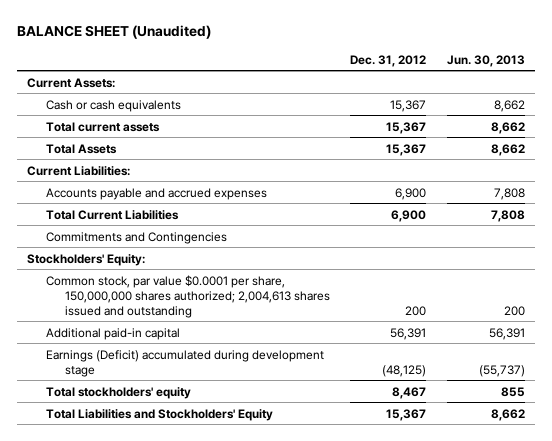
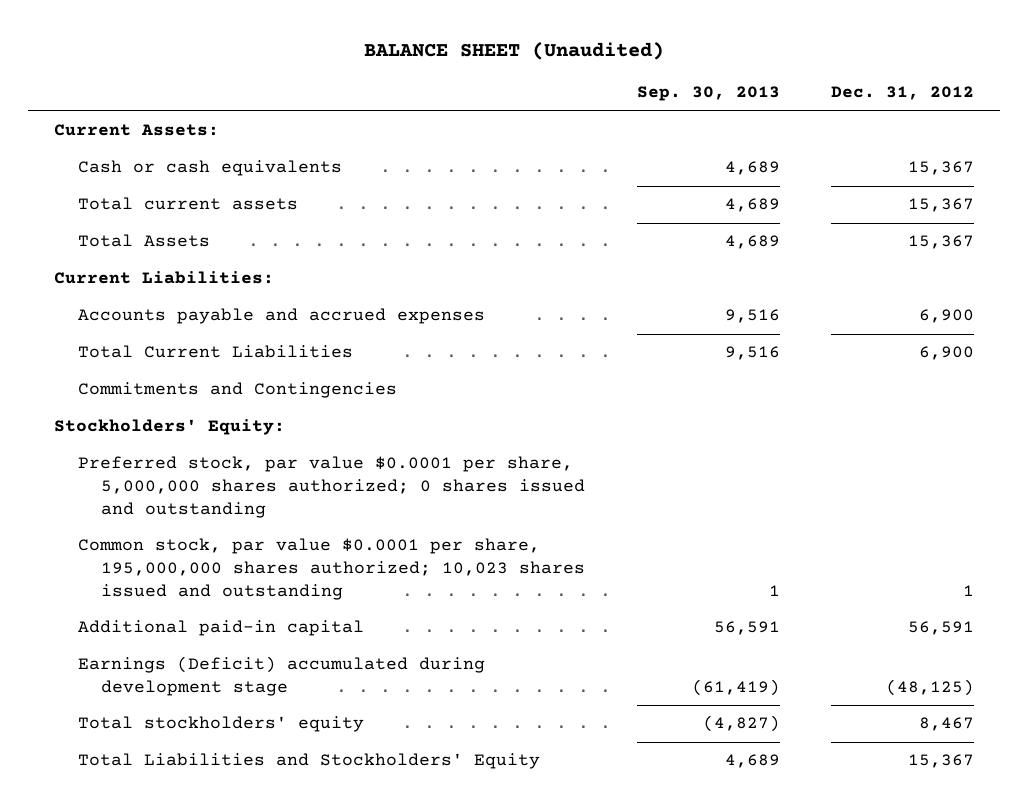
- | Dec. 31, 2012 | Jun. 30, 2013
+ | Sep. 30, 2013 | Dec. 31, 2012
- Common stock, par value $0.0001 per share, 150,000,000 shares authorized; 2,004,613 shares issued and outstanding | 200 | 200
- Additional paid-in capital | 56,391 | 56,391
+ Preferred stock, par value $0.0001 per share, 5,000,000 shares authorized; 0 shares issued and outstanding
+ Common stock, par value $0.0001 per share, 195,000,000 shares authorized; 10,023 shares issued and outstanding | 1 | 1
+ Additional paid-in capital | 56,591 | 56,591

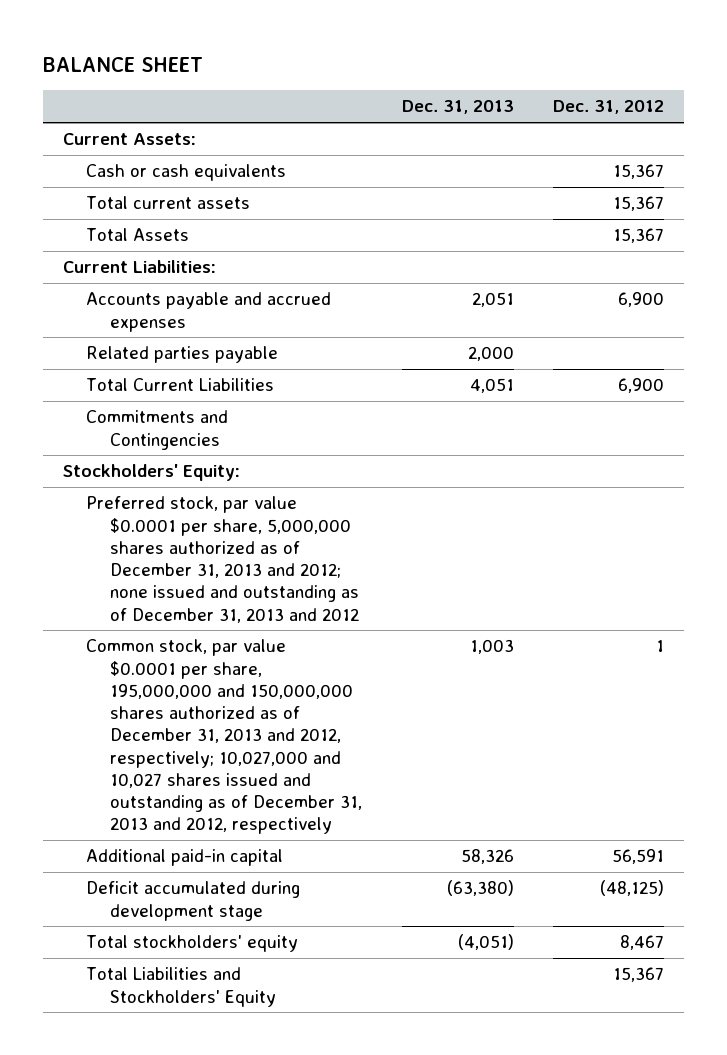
- BALANCE SHEET (Unaudited)
+ BALANCE SHEET
- | Sep. 30, 2013 | Dec. 31, 2012
+ | Dec. 31, 2013 | Dec. 31, 2012
+ Related parties payable | 2,000 |
- Preferred stock, par value $0.0001 per share, 5,000,000 shares authorized; 0 shares issued and outstanding
- Common stock, par value $0.0001 per share, 195,000,000 shares authorized; 10,023 shares issued and outstanding | 1 | 1
+ Preferred stock, par value $0.0001 per share, 5,000,000 shares authorized as of December 31, 2013 and 2012; none issued and outstanding as of December 31, 2013 and 2012
+ Common stock, par value $0.0001 per share, 195,000,000 and 150,000,000 shares authorized as of December 31, 2013 and 2012, respectively; 10,027,000 and 10,027 shares issued and outstanding as of December 31, 2013 and 2012, respectively | 1,003 | 1
- Earnings (Deficit) accumulated during development stage | (61,419) | (48,125)
+ Deficit accumulated during development stage | (63,380) | (48,125)

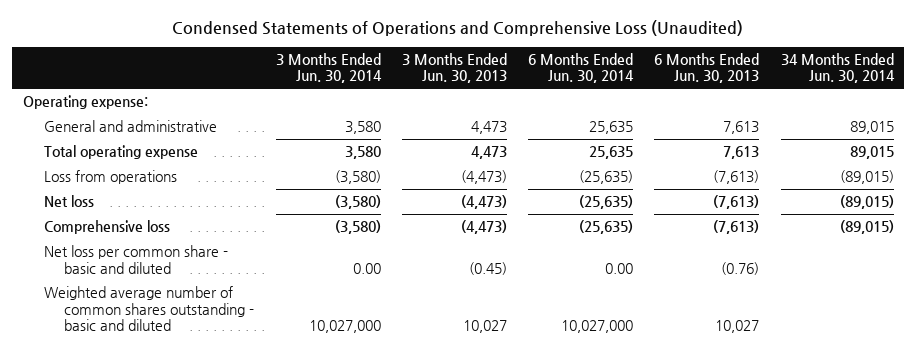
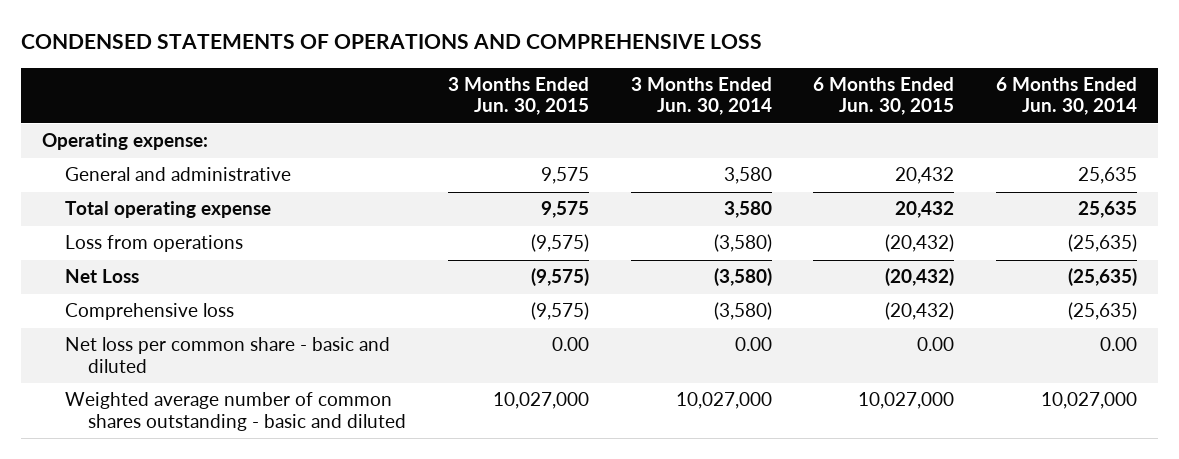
- Condensed Statements of Operations and Comprehensive Loss (Unaudited)
+ CONDENSED STATEMENTS OF OPERATIONS AND COMPREHENSIVE LOSS
- | 3 Months Ended Jun. 30, 2014 | 3 Months Ended Jun. 30, 2013 | 6 Months Ended Jun. 30, 2014 | 6 Months Ended Jun. 30, 2013 | 34 Months Ended Jun. 30, 2014
+ | 3 Months Ended Jun. 30, 2015 | 3 Months Ended Jun. 30, 2014 | 6 Months Ended Jun. 30, 2015 | 6 Months Ended Jun. 30, 2014
- Net loss | (3,580) | (4,473) | (25,635) | (7,613) | (89,015)
+ Net Loss | (9,575) | (3,580) | (20,432) | (25,635)

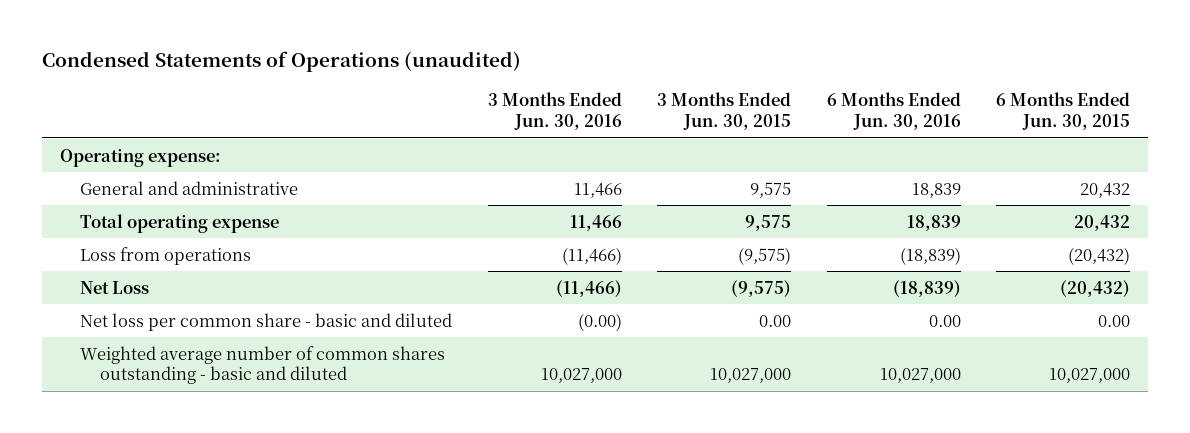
- CONDENSED STATEMENTS OF OPERATIONS AND COMPREHENSIVE LOSS
+ Condensed Statements of Operations (unaudited)
- | 3 Months Ended Jun. 30, 2015 | 3 Months Ended Jun. 30, 2014 | 6 Months Ended Jun. 30, 2015 | 6 Months Ended Jun. 30, 2014
+ | 3 Months Ended Jun. 30, 2016 | 3 Months Ended Jun. 30, 2015 | 6 Months Ended Jun. 30, 2016 | 6 Months Ended Jun. 30, 2015
- Comprehensive loss | (9,575) | (3,580) | (20,432) | (25,635)

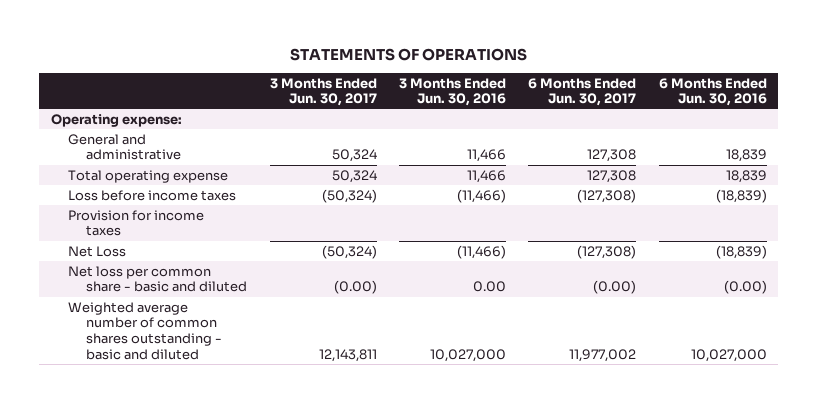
- Condensed Statements of Operations (unaudited)
+ STATEMENTS OF OPERATIONS
- | 3 Months Ended Jun. 30, 2016 | 3 Months Ended Jun. 30, 2015 | 6 Months Ended Jun. 30, 2016 | 6 Months Ended Jun. 30, 2015
+ | 3 Months Ended Jun. 30, 2017 | 3 Months Ended Jun. 30, 2016 | 6 Months Ended Jun. 30, 2017 | 6 Months Ended Jun. 30, 2016
- Loss from operations | (11,466) | (9,575) | (18,839) | (20,432)
+ Loss before income taxes | (50,324) | (11,466) | (127,308) | (18,839)
+ Provision for income taxes
- Net loss per common share - basic and diluted | (0.00) | 0.00 | 0.00 | 0.00
+ Net loss per common share - basic and diluted | (0.00) | 0.00 | (0.00) | (0.00)

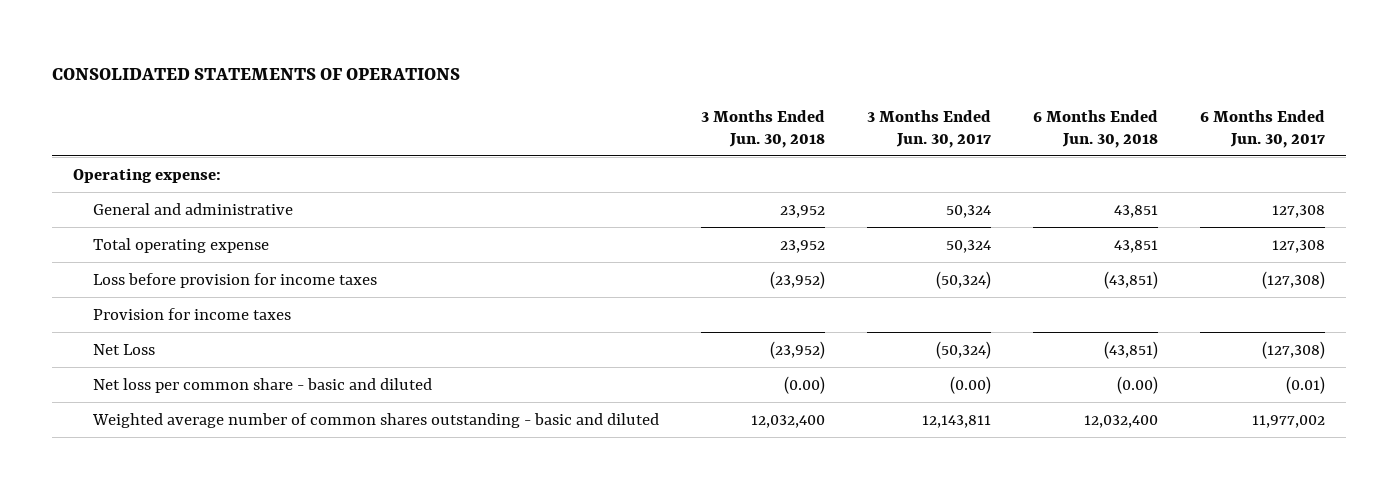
- STATEMENTS OF OPERATIONS
+ CONSOLIDATED STATEMENTS OF OPERATIONS
- | 3 Months Ended Jun. 30, 2017 | 3 Months Ended Jun. 30, 2016 | 6 Months Ended Jun. 30, 2017 | 6 Months Ended Jun. 30, 2016
+ | 3 Months Ended Jun. 30, 2018 | 3 Months Ended Jun. 30, 2017 | 6 Months Ended Jun. 30, 2018 | 6 Months Ended Jun. 30, 2017
- Loss before income taxes | (50,324) | (11,466) | (127,308) | (18,839)
+ Loss before provision for income taxes | (23,952) | (50,324) | (43,851) | (127,308)
- Net loss per common share - basic and diluted | (0.00) | 0.00 | (0.00) | (0.00)
+ Net loss per common share - basic and diluted | (0.00) | (0.00) | (0.00) | (0.01)

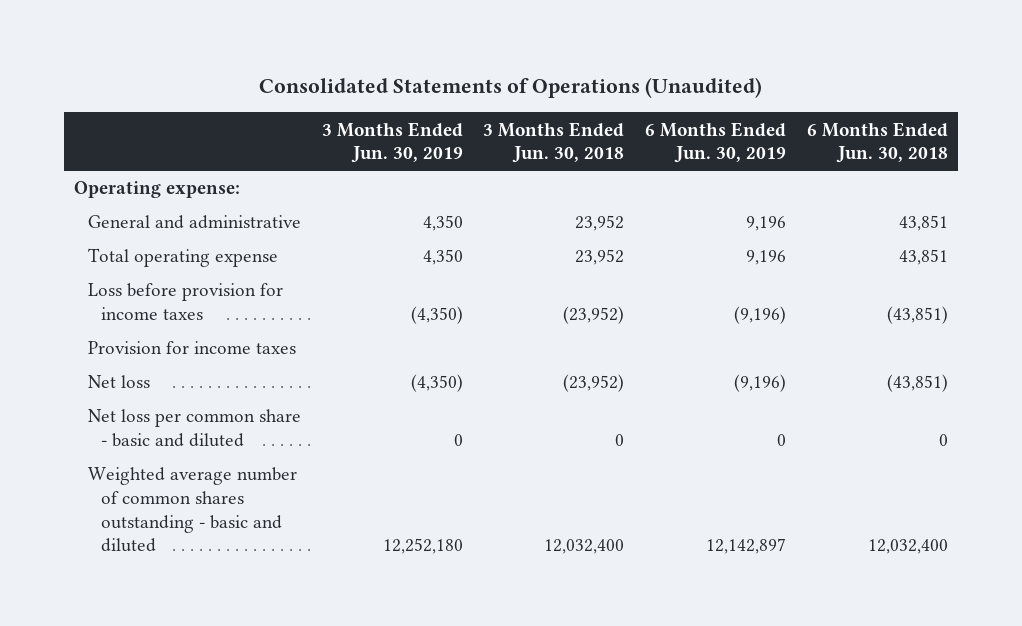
- CONSOLIDATED STATEMENTS OF OPERATIONS
+ Consolidated Statements of Operations (Unaudited)
- | 3 Months Ended Jun. 30, 2018 | 3 Months Ended Jun. 30, 2017 | 6 Months Ended Jun. 30, 2018 | 6 Months Ended Jun. 30, 2017
+ | 3 Months Ended Jun. 30, 2019 | 3 Months Ended Jun. 30, 2018 | 6 Months Ended Jun. 30, 2019 | 6 Months Ended Jun. 30, 2018
- Net Loss | (23,952) | (50,324) | (43,851) | (127,308)
- Net loss per common share - basic and diluted | (0.00) | (0.00) | (0.00) | (0.01)
+ Net loss | (4,350) | (23,952) | (9,196) | (43,851)
+ Net loss per common share - basic and diluted | 0 | 0 | 0 | 0

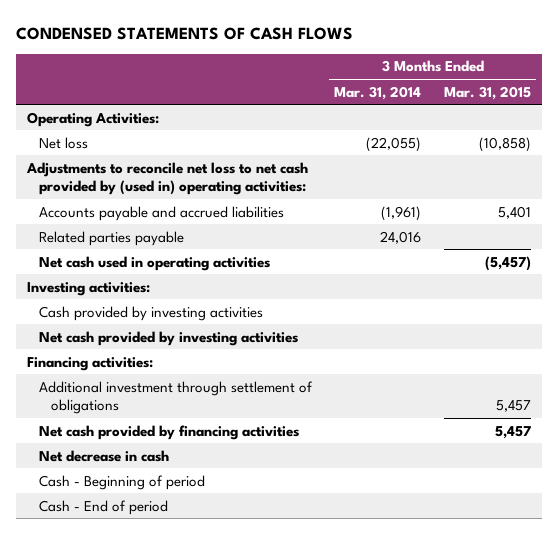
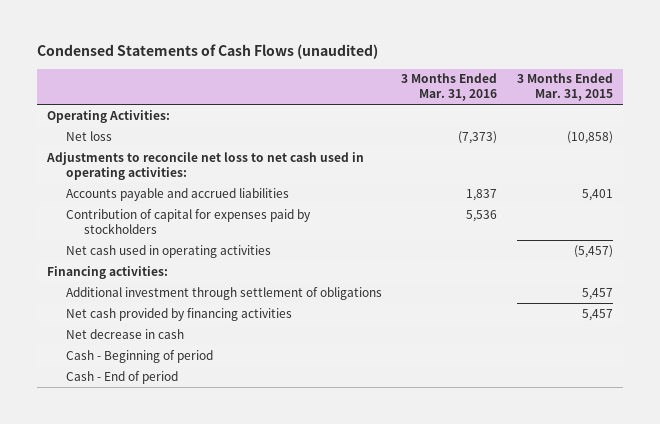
- CONDENSED STATEMENTS OF CASH FLOWS
+ Condensed Statements of Cash Flows (unaudited)
- | 3 Months Ended Mar. 31, 2014 | 3 Months Ended Mar. 31, 2015
+ | 3 Months Ended Mar. 31, 2016 | 3 Months Ended Mar. 31, 2015
- Adjustments to reconcile net loss to net cash provided by (used in) operating activities:
+ Adjustments to reconcile net loss to net cash used in operating activities:
- Related parties payable | 24,016 |
+ Contribution of capital for expenses paid by stockholders | 5,536 |
- Investing activities:
- Cash provided by investing activities
- Net cash provided by investing activities

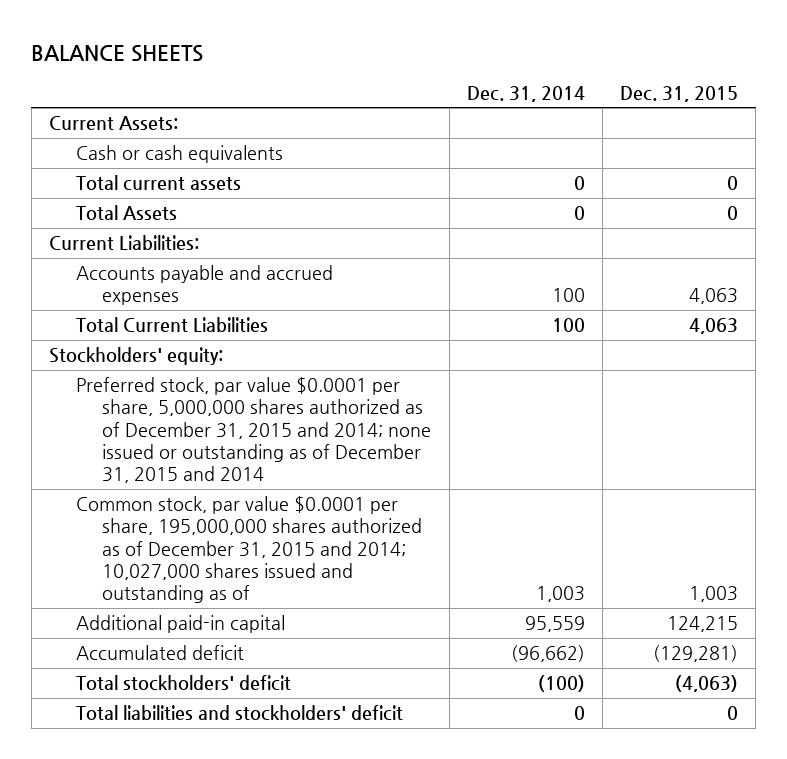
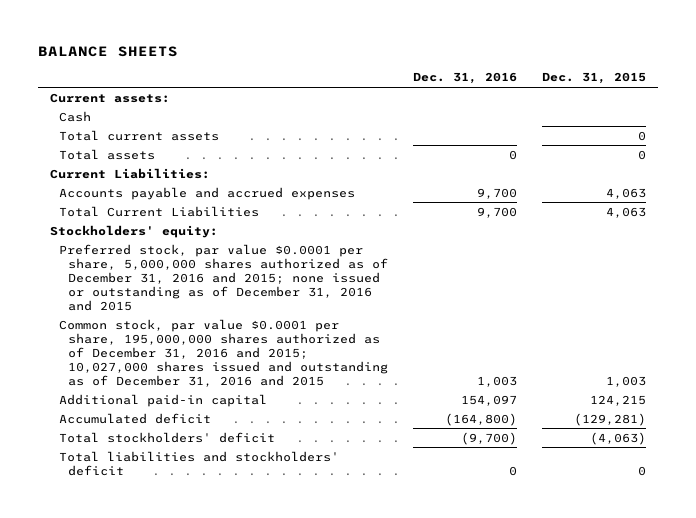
- | Dec. 31, 2014 | Dec. 31, 2015
+ | Dec. 31, 2016 | Dec. 31, 2015
- Current Assets:
- Cash or cash equivalents
+ Current assets:
+ Cash
- Total Assets | 0 | 0
+ Total assets | 0 | 0
- Preferred stock, par value $0.0001 per share, 5,000,000 shares authorized as of December 31, 2015 and 2014; none issued or outstanding as of December 31, 2015 and 2014
- Common stock, par value $0.0001 per share, 195,000,000 shares authorized as of December 31, 2015 and 2014; 10,027,000 shares issued and outstanding as of | 1,003 | 1,003
+ Preferred stock, par value $0.0001 per share, 5,000,000 shares authorized as of December 31, 2016 and 2015; none issued or outstanding as of December 31, 2016 and 2015
+ Common stock, par value $0.0001 per share, 195,000,000 shares authorized as of December 31, 2016 and 2015; 10,027,000 shares issued and outstanding as of December 31, 2016 and 2015 | 1,003 | 1,003

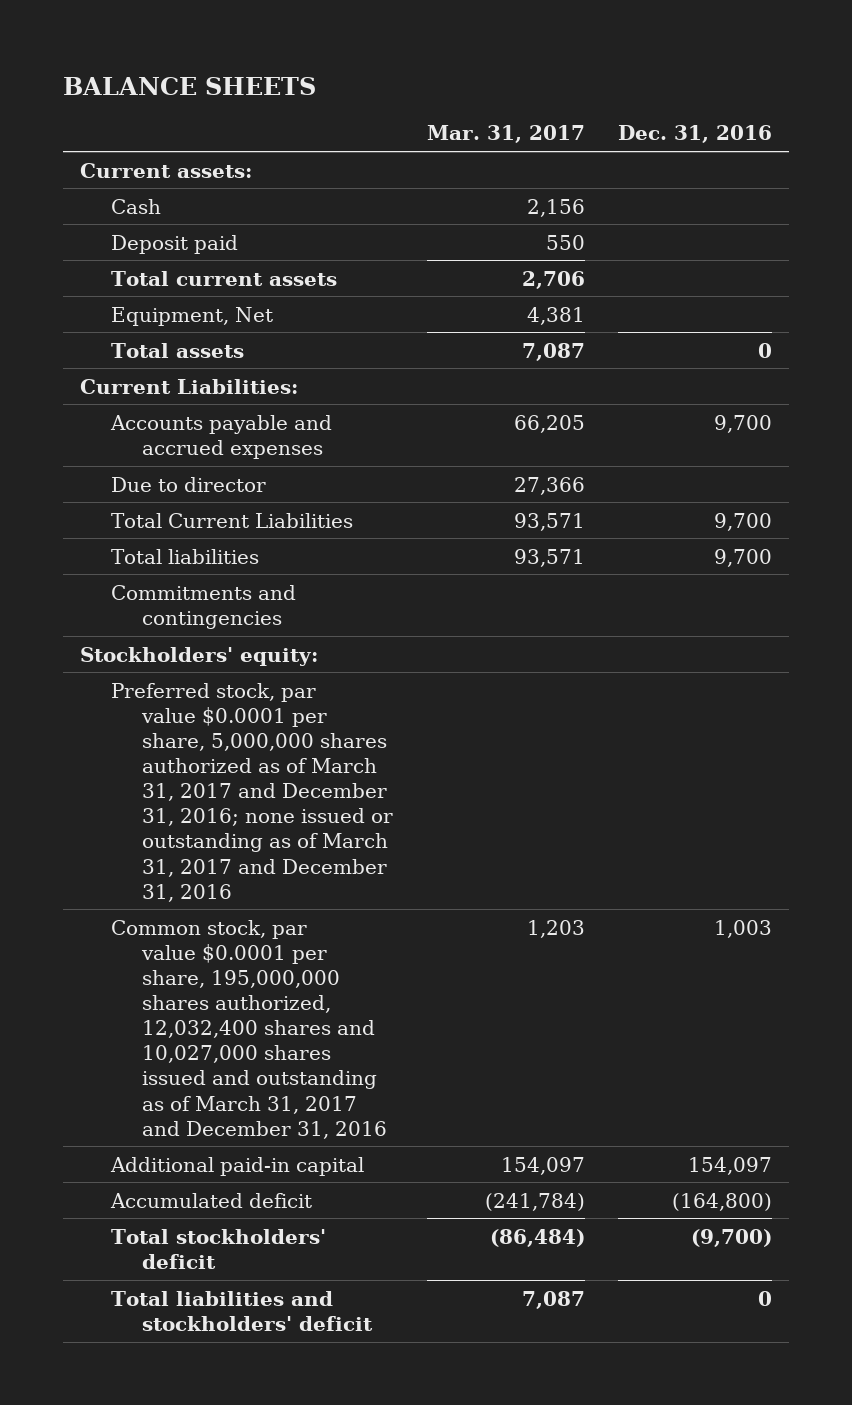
- | Dec. 31, 2016 | Dec. 31, 2015
+ | Mar. 31, 2017 | Dec. 31, 2016
+ Deposit paid | 550 |
+ Equipment, Net | 4,381 |
+ Due to director | 27,366 |
+ Total liabilities | 93,571 | 9,700
+ Commitments and contingencies
- Preferred stock, par value $0.0001 per share, 5,000,000 shares authorized as of December 31, 2016 and 2015; none issued or outstanding as of December 31, 2016 and 2015
- Common stock, par value $0.0001 per share, 195,000,000 shares authorized as of December 31, 2016 and 2015; 10,027,000 shares issued and outstanding as of December 31, 2016 and 2015 | 1,003 | 1,003
+ Preferred stock, par value $0.0001 per share, 5,000,000 shares authorized as of March 31, 2017 and December 31, 2016; none issued or outstanding as of March 31, 2017 and December 31, 2016
+ Common stock, par value $0.0001 per share, 195,000,000 shares authorized, 12,032,400 shares and 10,027,000 shares issued and outstanding as of March 31, 2017 and December 31, 2016 | 1,203 | 1,003

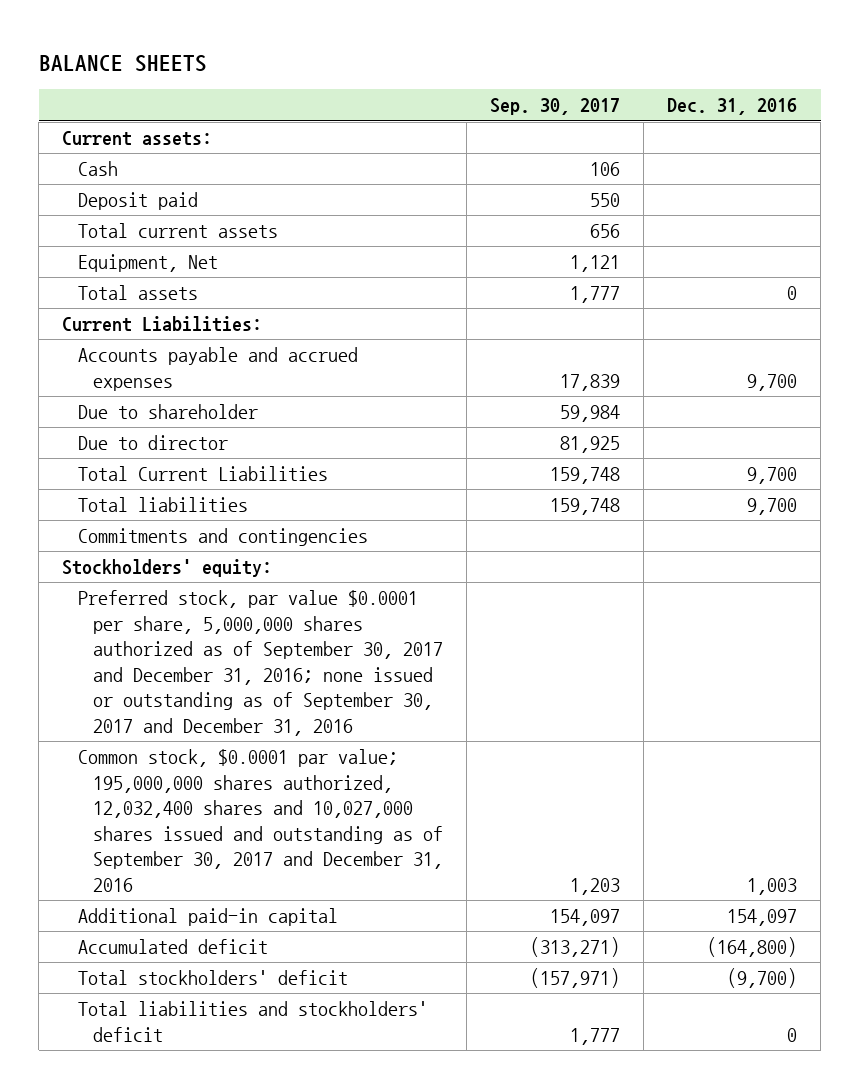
- | Mar. 31, 2017 | Dec. 31, 2016
+ | Sep. 30, 2017 | Dec. 31, 2016
+ Due to shareholder | 59,984 |
- Preferred stock, par value $0.0001 per share, 5,000,000 shares authorized as of March 31, 2017 and December 31, 2016; none issued or outstanding as of March 31, 2017 and December 31, 2016
- Common stock, par value $0.0001 per share, 195,000,000 shares authorized, 12,032,400 shares and 10,027,000 shares issued and outstanding as of March 31, 2017 and December 31, 2016 | 1,203 | 1,003
+ Preferred stock, par value $0.0001 per share, 5,000,000 shares authorized as of September 30, 2017 and December 31, 2016; none issued or outstanding as of September 30, 2017 and December 31, 2016
+ Common stock, $0.0001 par value; 195,000,000 shares authorized, 12,032,400 shares and 10,027,000 shares issued and outstanding as of September 30, 2017 and December 31, 2016 | 1,203 | 1,003

